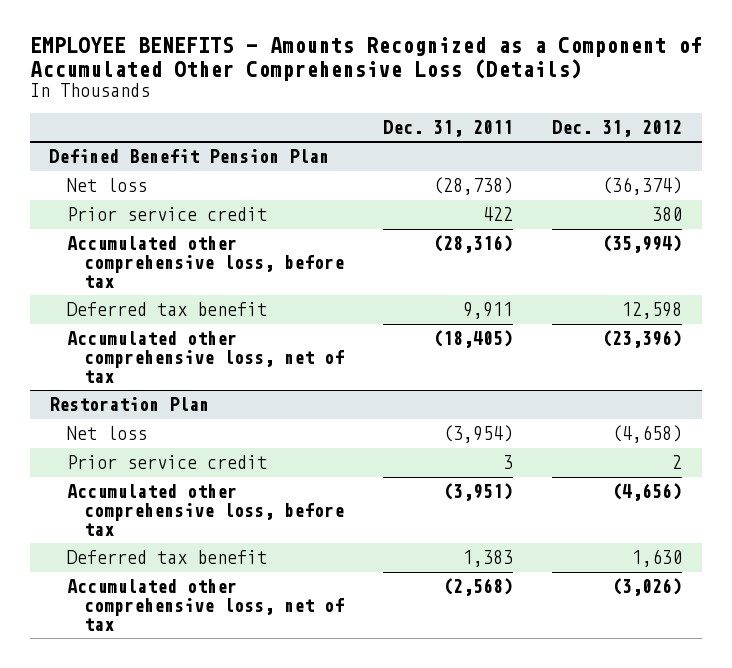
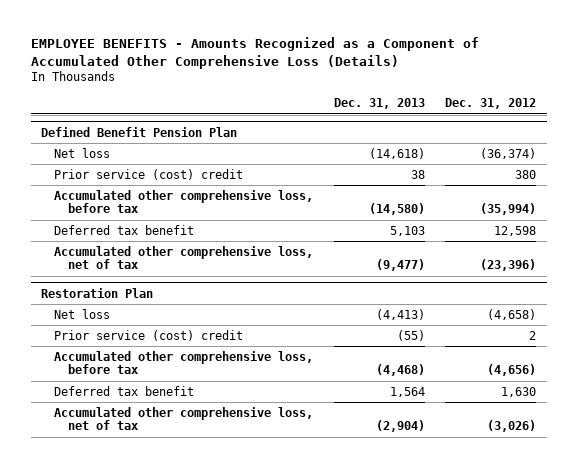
- | Dec. 31, 2011 | Dec. 31, 2012
+ | Dec. 31, 2013 | Dec. 31, 2012
@ Defined Benefit Pension Plan
- Prior service credit | 422 | 380
+ Prior service (cost) credit | 38 | 380
@ Restoration Plan
- Prior service credit | 3 | 2
+ Prior service (cost) credit | (55) | 2

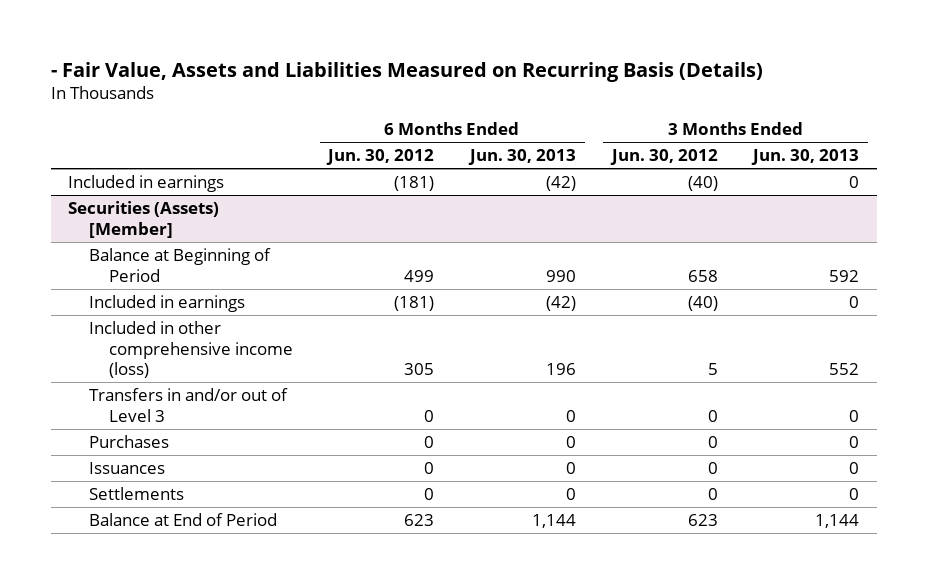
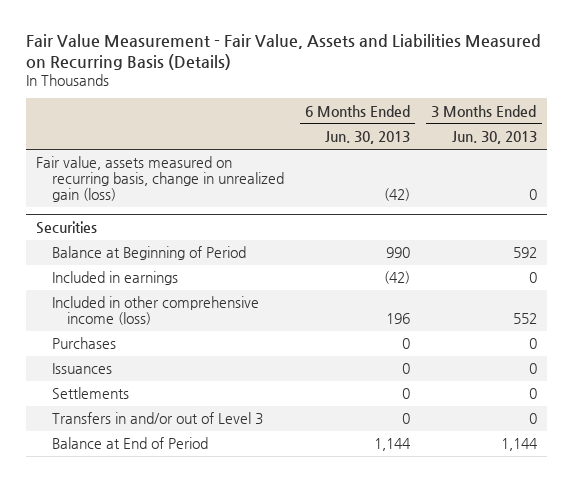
- - Fair Value, Assets and Liabilities Measured on Recurring Basis (Details)
+ Fair Value Measurement - Fair Value, Assets and Liabilities Measured on Recurring Basis (Details)
- | 6 Months Ended Jun. 30, 2012 | 6 Months Ended Jun. 30, 2013 | 3 Months Ended Jun. 30, 2012 | 3 Months Ended Jun. 30, 2013
+ | 6 Months Ended Jun. 30, 2013 | 3 Months Ended Jun. 30, 2013
- Included in earnings | (181) | (42) | (40) | 0
- Securities (Assets) [Member]
+ Fair value, assets measured on recurring basis, change in unrealized gain (loss) | (42) | 0
+ Securities
- Transfers in and/or out of Level 3 | 0 | 0 | 0 | 0
+ Transfers in and/or out of Level 3 | 0 | 0

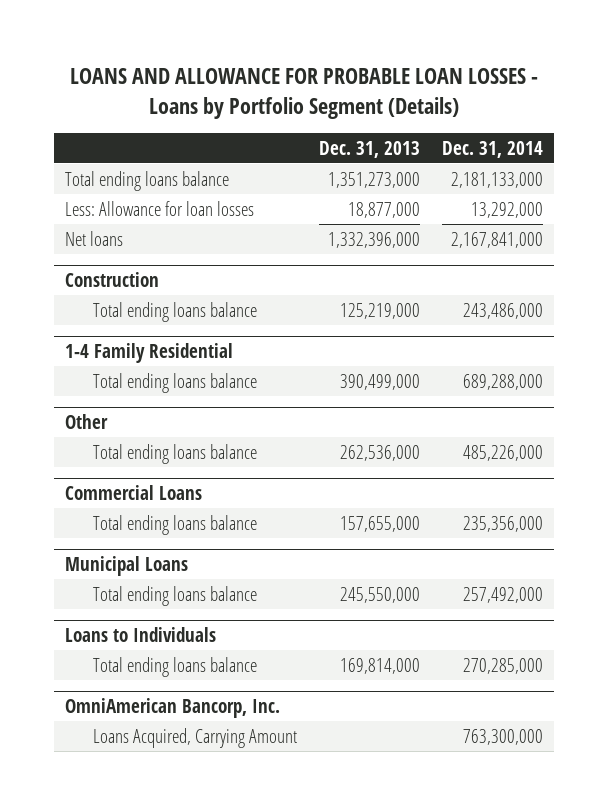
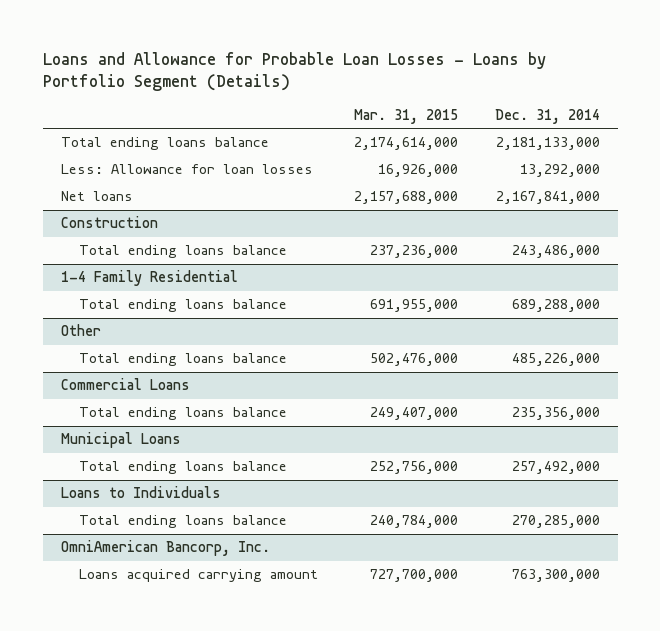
- LOANS AND ALLOWANCE FOR PROBABLE LOAN LOSSES - Loans by Portfolio Segment (Details)
+ Loans and Allowance for Probable Loan Losses - Loans by Portfolio Segment (Details)
- | Dec. 31, 2013 | Dec. 31, 2014
+ | Mar. 31, 2015 | Dec. 31, 2014
@ OmniAmerican Bancorp, Inc.
- Loans Acquired, Carrying Amount | | 763,300,000
+ Loans acquired carrying amount | 727,700,000 | 763,300,000

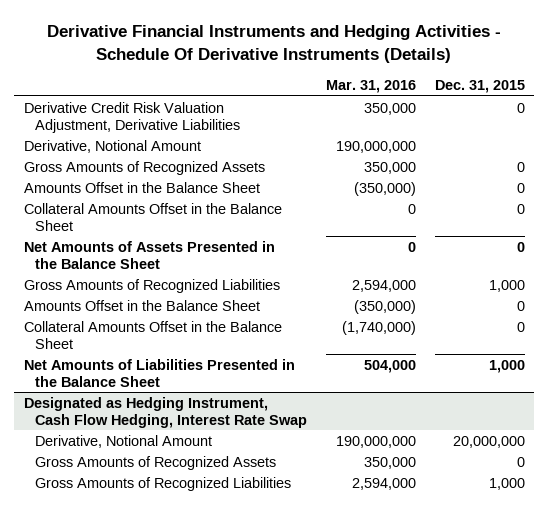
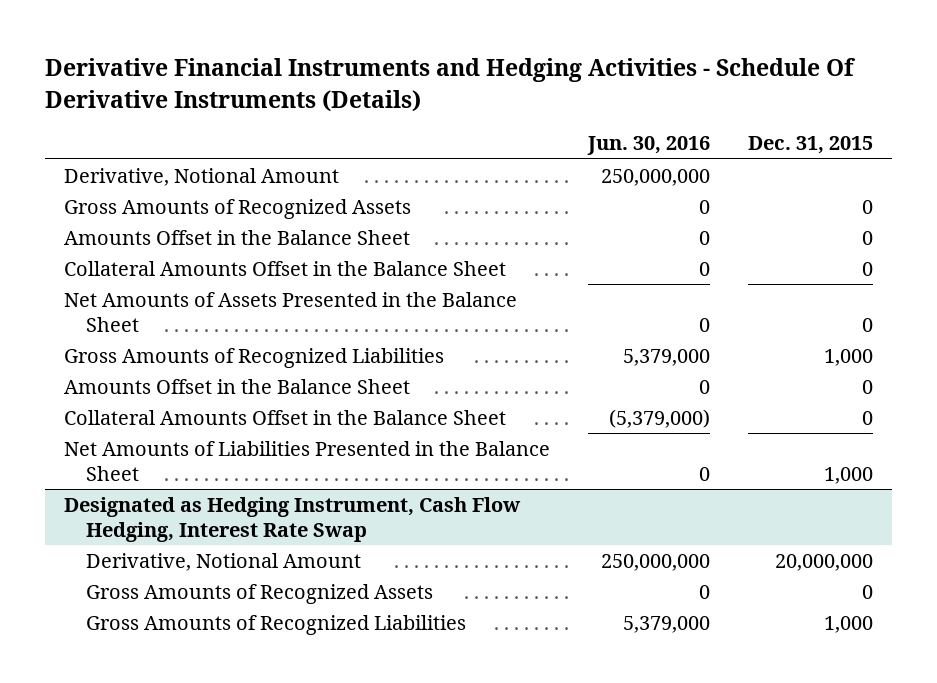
- | Mar. 31, 2016 | Dec. 31, 2015
+ | Jun. 30, 2016 | Dec. 31, 2015
- Derivative Credit Risk Valuation Adjustment, Derivative Liabilities | 350,000 | 0

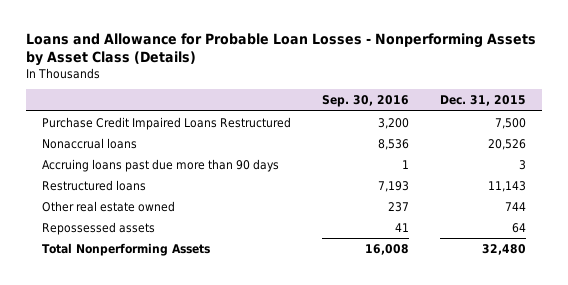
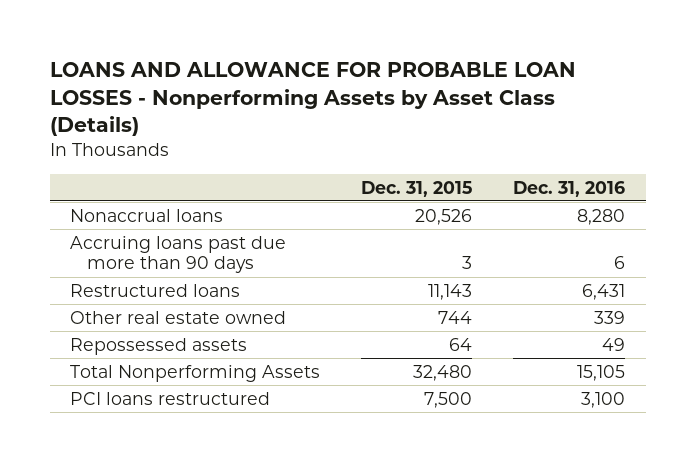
- Loans and Allowance for Probable Loan Losses - Nonperforming Assets by Asset Class (Details)
+ LOANS AND ALLOWANCE FOR PROBABLE LOAN LOSSES - Nonperforming Assets by Asset Class (Details)
- | Sep. 30, 2016 | Dec. 31, 2015
+ | Dec. 31, 2015 | Dec. 31, 2016
- Purchase Credit Impaired Loans Restructured | 3,200 | 7,500
+ PCI loans restructured | 7,500 | 3,100

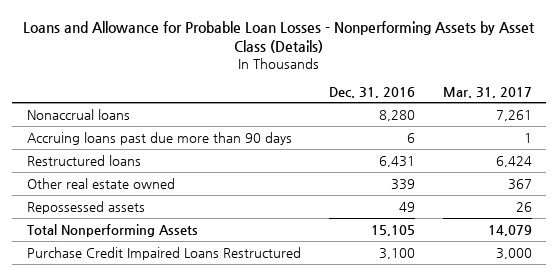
- LOANS AND ALLOWANCE FOR PROBABLE LOAN LOSSES - Nonperforming Assets by Asset Class (Details)
+ Loans and Allowance for Probable Loan Losses - Nonperforming Assets by Asset Class (Details)
- | Dec. 31, 2015 | Dec. 31, 2016
+ | Dec. 31, 2016 | Mar. 31, 2017
- PCI loans restructured | 7,500 | 3,100
+ Purchase Credit Impaired Loans Restructured | 3,100 | 3,000

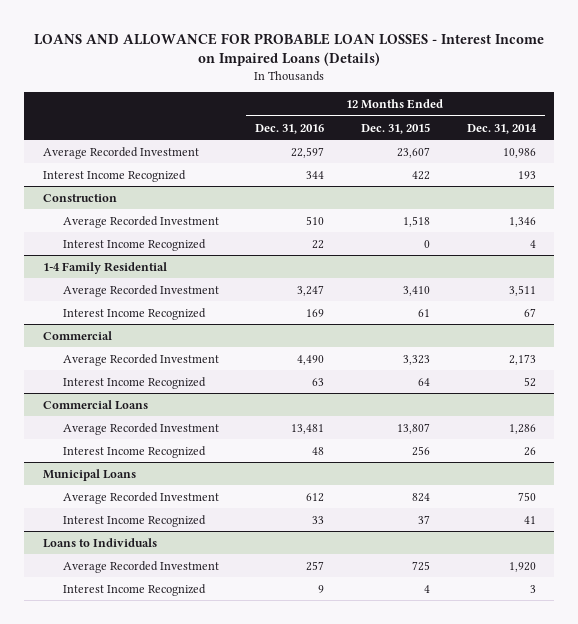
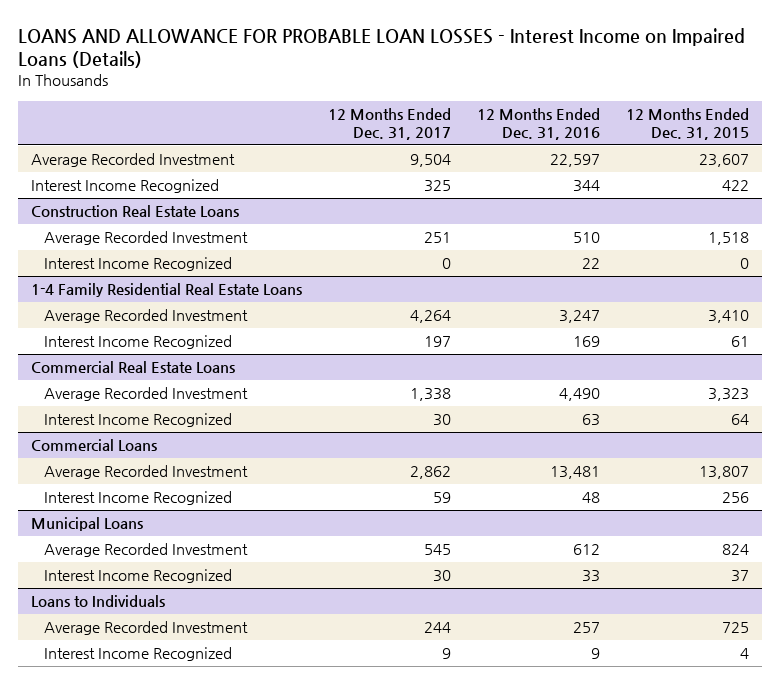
- | 12 Months Ended Dec. 31, 2016 | 12 Months Ended Dec. 31, 2015 | 12 Months Ended Dec. 31, 2014
+ | 12 Months Ended Dec. 31, 2017 | 12 Months Ended Dec. 31, 2016 | 12 Months Ended Dec. 31, 2015
- Construction
+ Construction Real Estate Loans
- 1-4 Family Residential
+ 1-4 Family Residential Real Estate Loans
- Commercial
+ Commercial Real Estate Loans

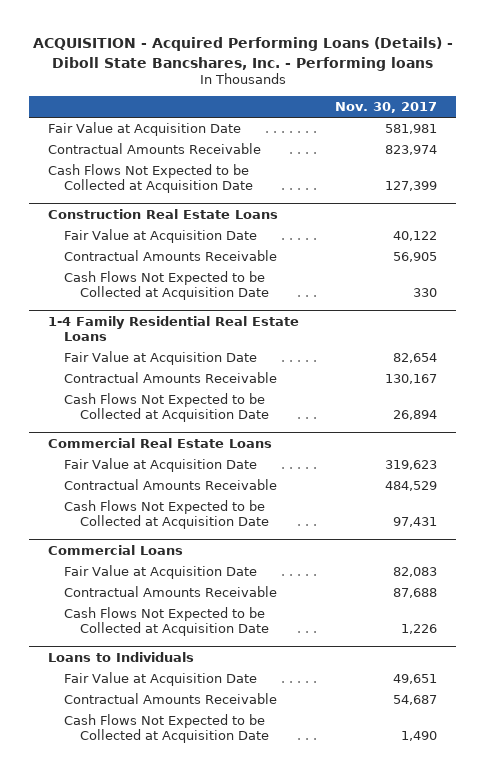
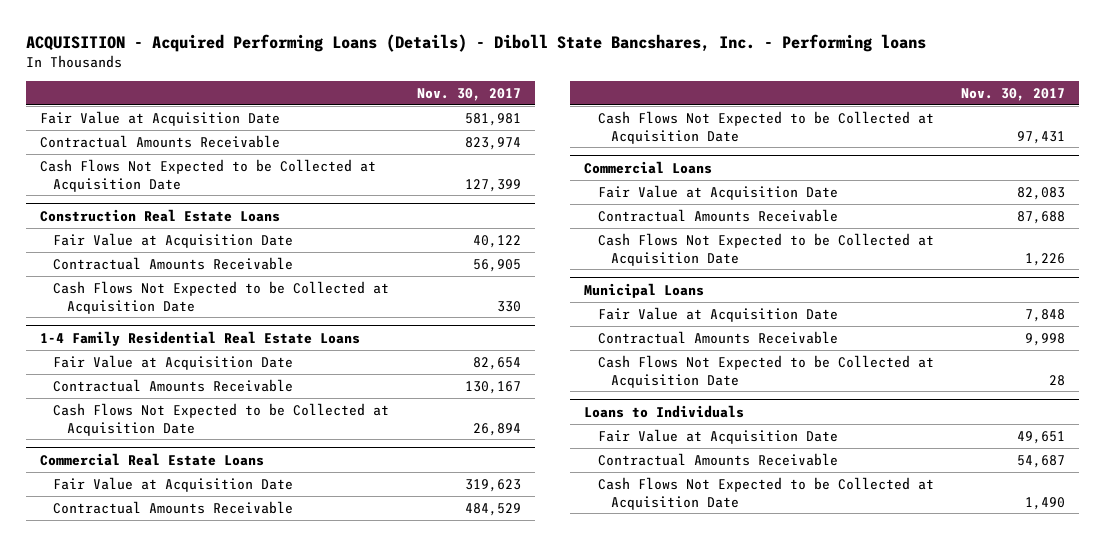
+ Municipal Loans
+ Fair Value at Acquisition Date | 7,848
+ Contractual Amounts Receivable | 9,998
+ Cash Flows Not Expected to be Collected at Acquisition Date | 28

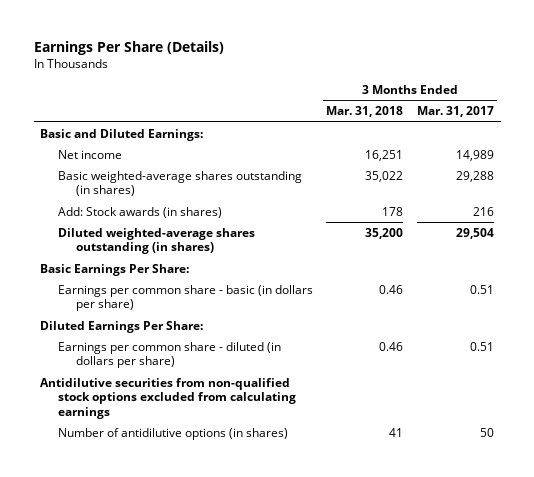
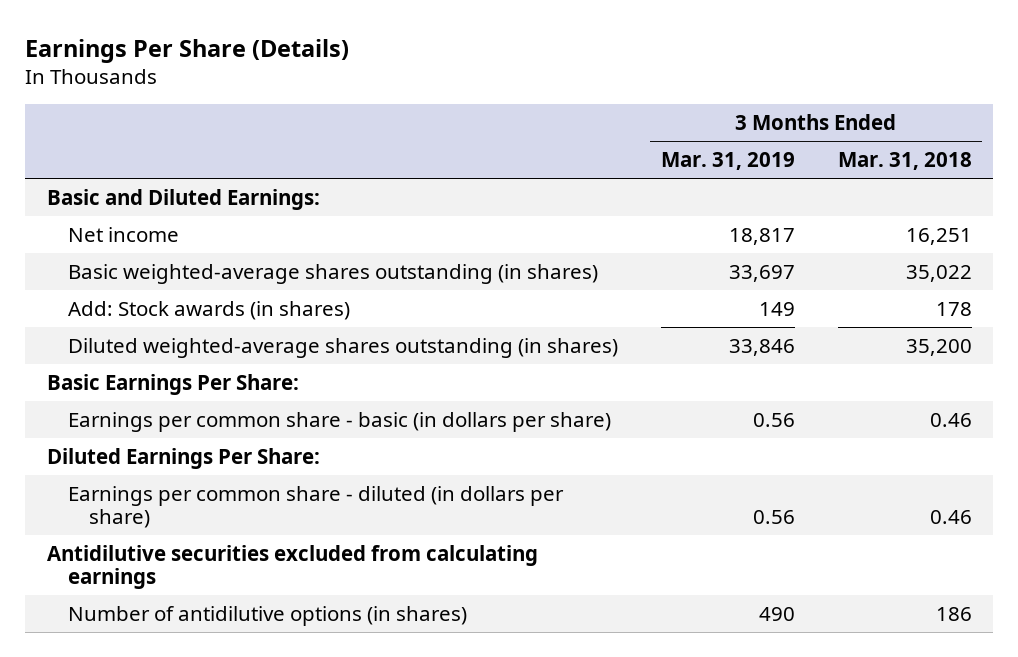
- | 3 Months Ended Mar. 31, 2018 | 3 Months Ended Mar. 31, 2017
+ | 3 Months Ended Mar. 31, 2019 | 3 Months Ended Mar. 31, 2018
- Antidilutive securities from non-qualified stock options excluded from calculating earnings
- Number of antidilutive options (in shares) | 41 | 50
+ Antidilutive securities excluded from calculating earnings
+ Number of antidilutive options (in shares) | 490 | 186

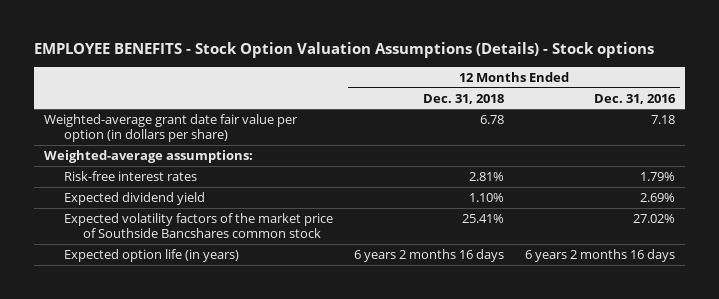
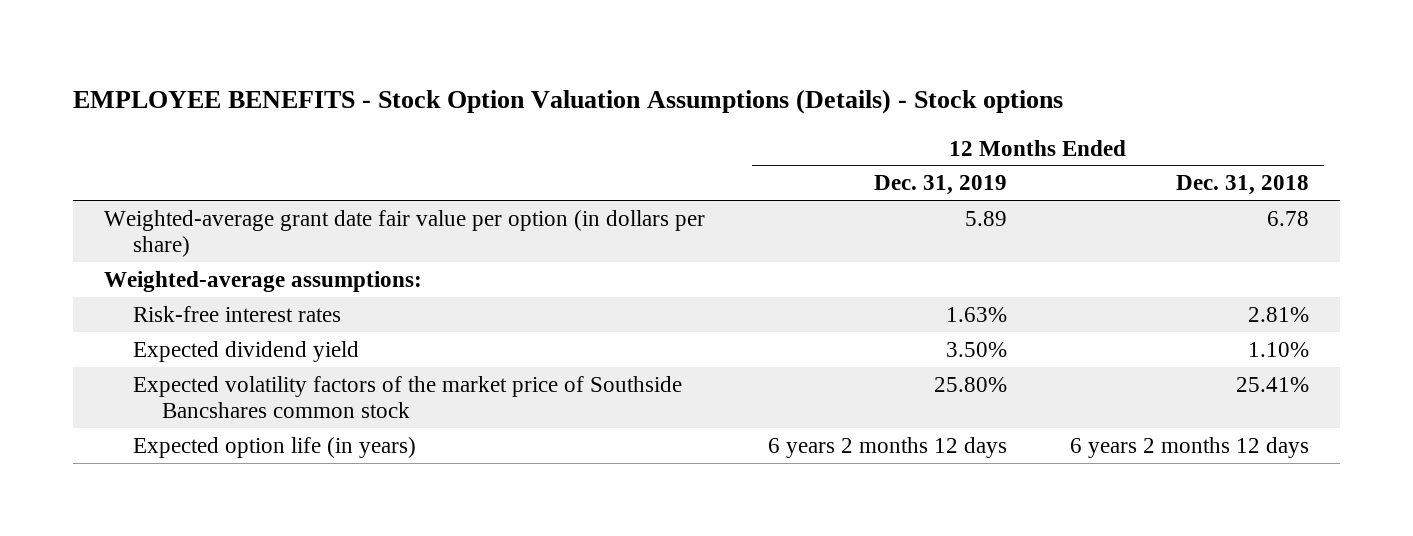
- | 12 Months Ended Dec. 31, 2018 | 12 Months Ended Dec. 31, 2016
+ | 12 Months Ended Dec. 31, 2019 | 12 Months Ended Dec. 31, 2018
- Expected option life (in years) | 6 years 2 months 16 days | 6 years 2 months 16 days
+ Expected option life (in years) | 6 years 2 months 12 days | 6 years 2 months 12 days

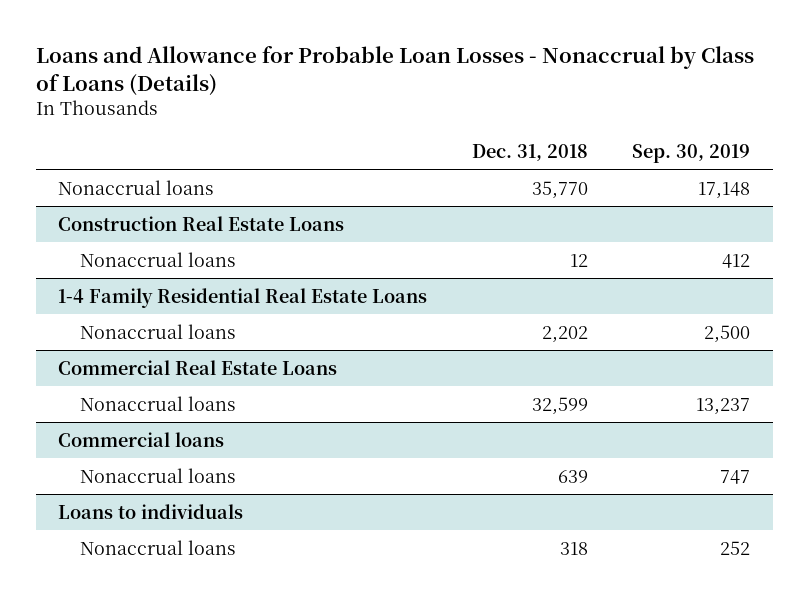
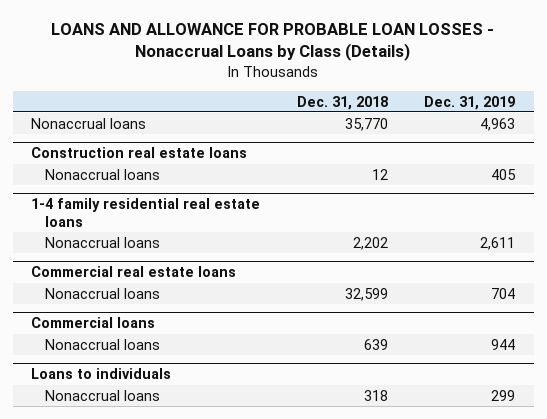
- Loans and Allowance for Probable Loan Losses - Nonaccrual by Class of Loans (Details)
+ LOANS AND ALLOWANCE FOR PROBABLE LOAN LOSSES - Nonaccrual Loans by Class (Details)
- | Dec. 31, 2018 | Sep. 30, 2019
+ | Dec. 31, 2018 | Dec. 31, 2019
- Construction Real Estate Loans
+ Construction real estate loans
- 1-4 Family Residential Real Estate Loans
+ 1-4 family residential real estate loans
- Commercial Real Estate Loans
+ Commercial real estate loans

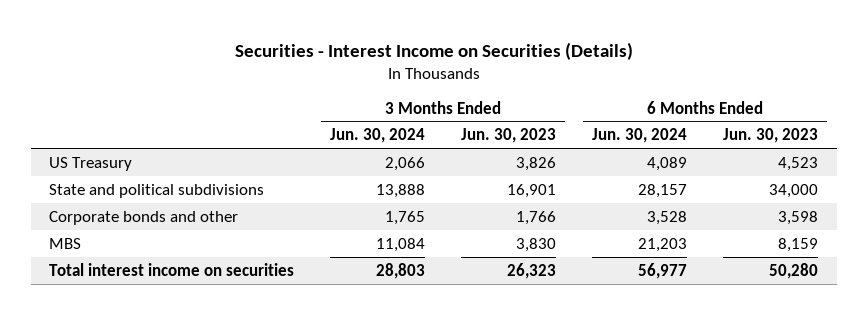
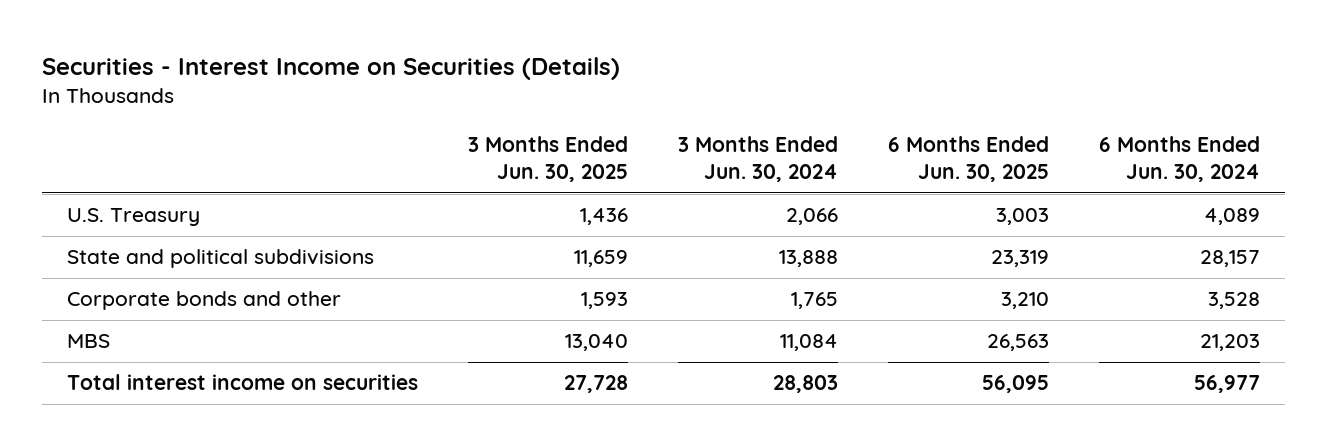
- | 3 Months Ended Jun. 30, 2024 | 3 Months Ended Jun. 30, 2023 | 6 Months Ended Jun. 30, 2024 | 6 Months Ended Jun. 30, 2023
+ | 3 Months Ended Jun. 30, 2025 | 3 Months Ended Jun. 30, 2024 | 6 Months Ended Jun. 30, 2025 | 6 Months Ended Jun. 30, 2024
- US Treasury | 2,066 | 3,826 | 4,089 | 4,523
+ U.S. Treasury | 1,436 | 2,066 | 3,003 | 4,089

